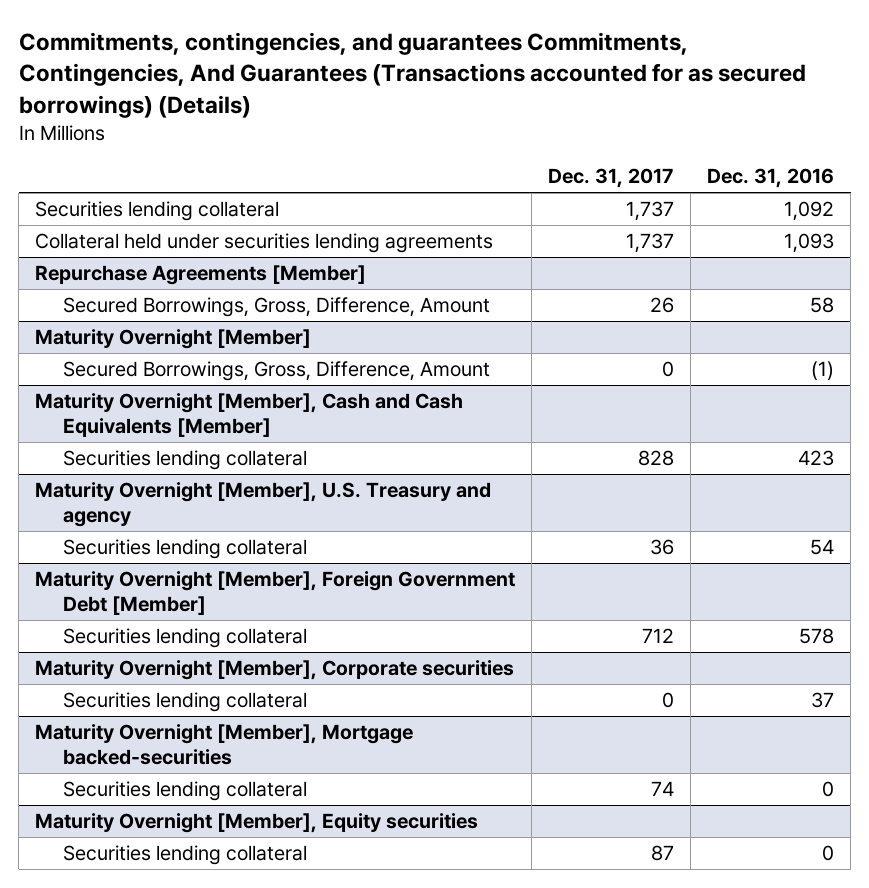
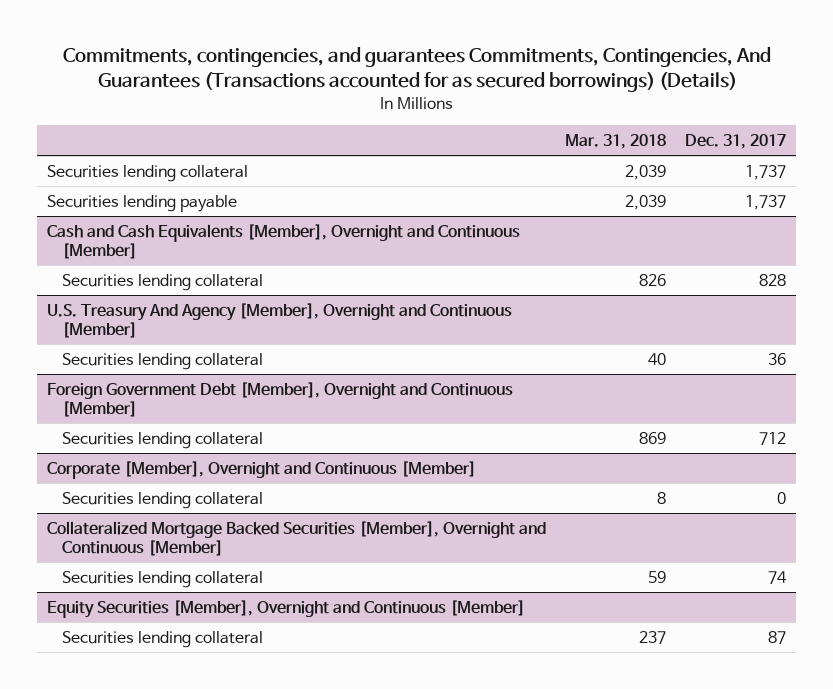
- | Dec. 31, 2017 | Dec. 31, 2016
+ | Mar. 31, 2018 | Dec. 31, 2017
- Collateral held under securities lending agreements | 1,737 | 1,093
- Repurchase Agreements [Member]
- Secured Borrowings, Gross, Difference, Amount | 26 | 58
- Maturity Overnight [Member]
- Secured Borrowings, Gross, Difference, Amount | 0 | (1)
- Maturity Overnight [Member], Cash and Cash Equivalents [Member]
+ Securities lending payable | 2,039 | 1,737
+ Cash and Cash Equivalents [Member], Overnight and Continuous [Member]
- Maturity Overnight [Member], U.S. Treasury and agency
+ U.S. Treasury And Agency [Member], Overnight and Continuous [Member]
- Maturity Overnight [Member], Foreign Government Debt [Member]
+ Foreign Government Debt [Member], Overnight and Continuous [Member]
- Maturity Overnight [Member], Corporate securities
+ Corporate [Member], Overnight and Continuous [Member]
- Maturity Overnight [Member], Mortgage backed-securities
+ Collateralized Mortgage Backed Securities [Member], Overnight and Continuous [Member]
- Maturity Overnight [Member], Equity securities
+ Equity Securities [Member], Overnight and Continuous [Member]

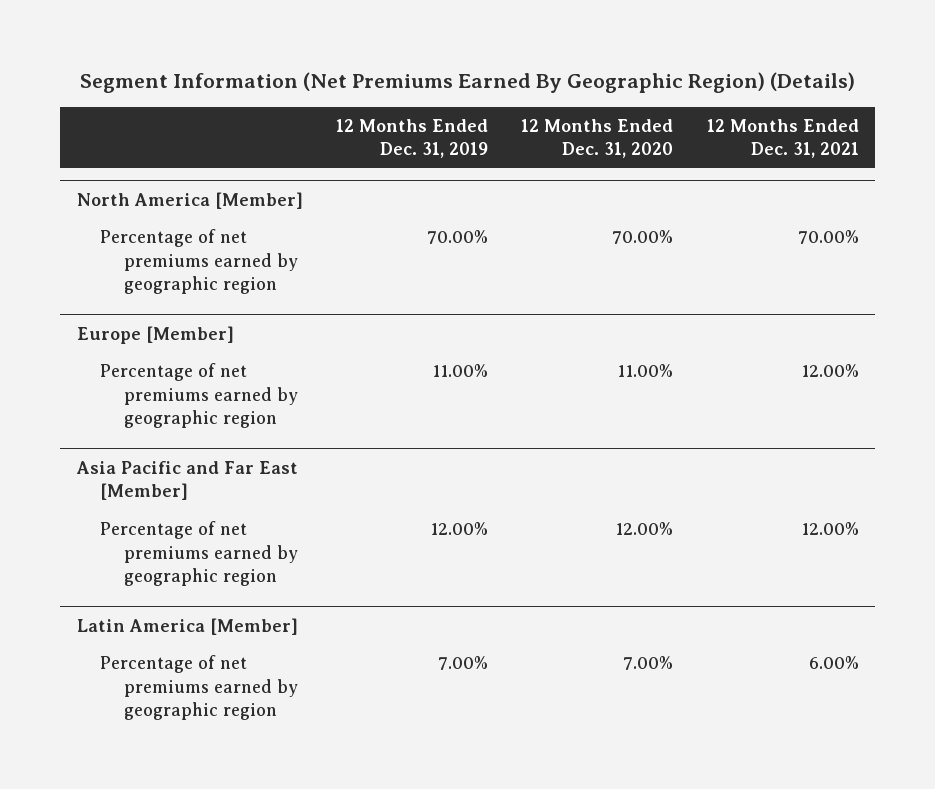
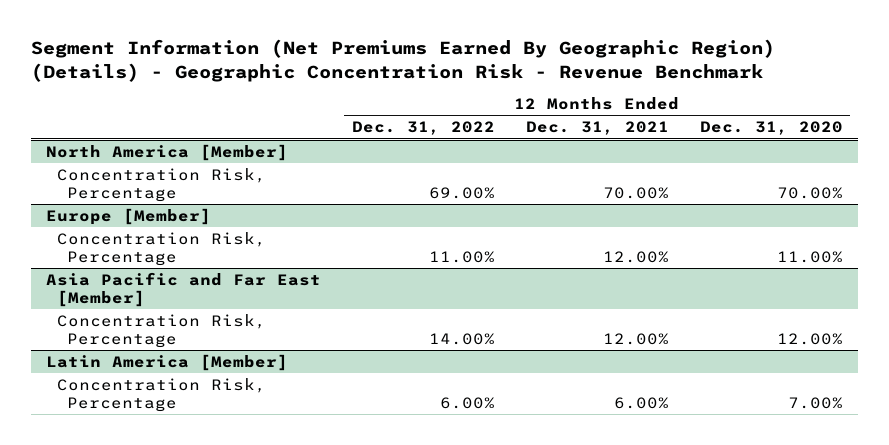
- Segment Information (Net Premiums Earned By Geographic Region) (Details)
+ Segment Information (Net Premiums Earned By Geographic Region) (Details) - Geographic Concentration Risk - Revenue Benchmark
- | 12 Months Ended Dec. 31, 2019 | 12 Months Ended Dec. 31, 2020 | 12 Months Ended Dec. 31, 2021
+ | 12 Months Ended Dec. 31, 2022 | 12 Months Ended Dec. 31, 2021 | 12 Months Ended Dec. 31, 2020
@ North America [Member]
- Percentage of net premiums earned by geographic region | 70.00% | 70.00% | 70.00%
+ Concentration Risk, Percentage | 69.00% | 70.00% | 70.00%
@ Europe [Member]
- Percentage of net premiums earned by geographic region | 11.00% | 11.00% | 12.00%
+ Concentration Risk, Percentage | 11.00% | 12.00% | 11.00%
@ Asia Pacific and Far East [Member]
- Percentage of net premiums earned by geographic region | 12.00% | 12.00% | 12.00%
+ Concentration Risk, Percentage | 14.00% | 12.00% | 12.00%
@ Latin America [Member]
- Percentage of net premiums earned by geographic region | 7.00% | 7.00% | 6.00%
+ Concentration Risk, Percentage | 6.00% | 6.00% | 7.00%

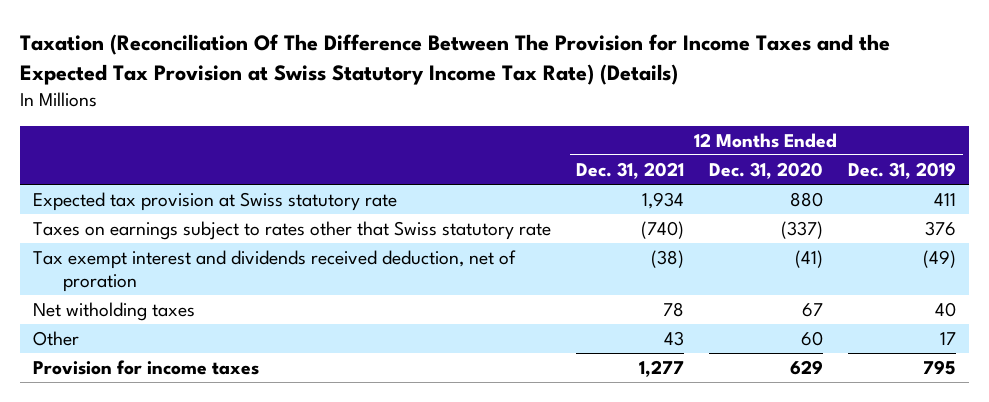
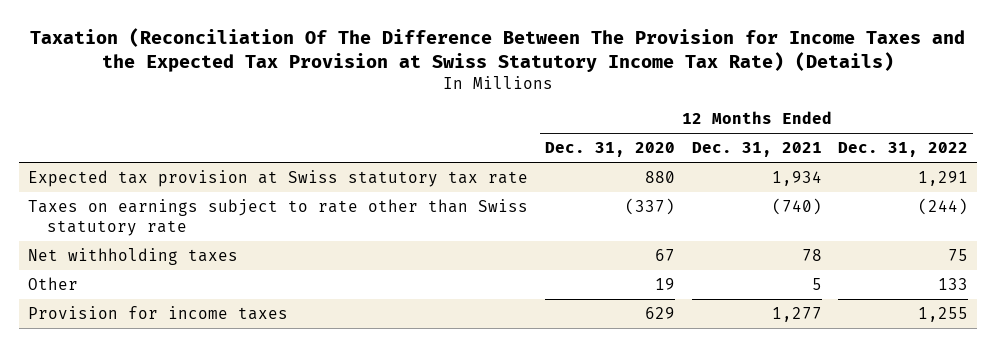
- | 12 Months Ended Dec. 31, 2021 | 12 Months Ended Dec. 31, 2020 | 12 Months Ended Dec. 31, 2019
+ | 12 Months Ended Dec. 31, 2020 | 12 Months Ended Dec. 31, 2021 | 12 Months Ended Dec. 31, 2022
- Expected tax provision at Swiss statutory rate | 1,934 | 880 | 411
- Taxes on earnings subject to rates other that Swiss statutory rate | (740) | (337) | 376
- Tax exempt interest and dividends received deduction, net of proration | (38) | (41) | (49)
- Net witholding taxes | 78 | 67 | 40
- Other | 43 | 60 | 17
+ Expected tax provision at Swiss statutory tax rate | 880 | 1,934 | 1,291
+ Taxes on earnings subject to rate other than Swiss statutory rate | (337) | (740) | (244)
+ Net withholding taxes | 67 | 78 | 75
+ Other | 19 | 5 | 133

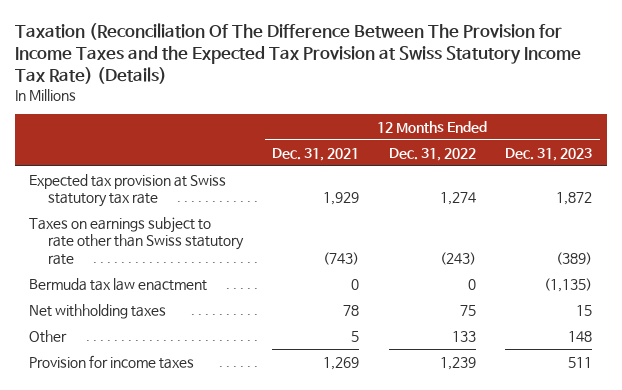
- | 12 Months Ended Dec. 31, 2020 | 12 Months Ended Dec. 31, 2021 | 12 Months Ended Dec. 31, 2022
+ | 12 Months Ended Dec. 31, 2021 | 12 Months Ended Dec. 31, 2022 | 12 Months Ended Dec. 31, 2023
- Expected tax provision at Swiss statutory tax rate | 880 | 1,934 | 1,291
- Taxes on earnings subject to rate other than Swiss statutory rate | (337) | (740) | (244)
+ Expected tax provision at Swiss statutory tax rate | 1,929 | 1,274 | 1,872
+ Taxes on earnings subject to rate other than Swiss statutory rate | (743) | (243) | (389)
+ Bermuda tax law enactment | 0 | 0 | (1,135)
- Provision for income taxes | 629 | 1,277 | 1,255
+ Provision for income taxes | 1,269 | 1,239 | 511

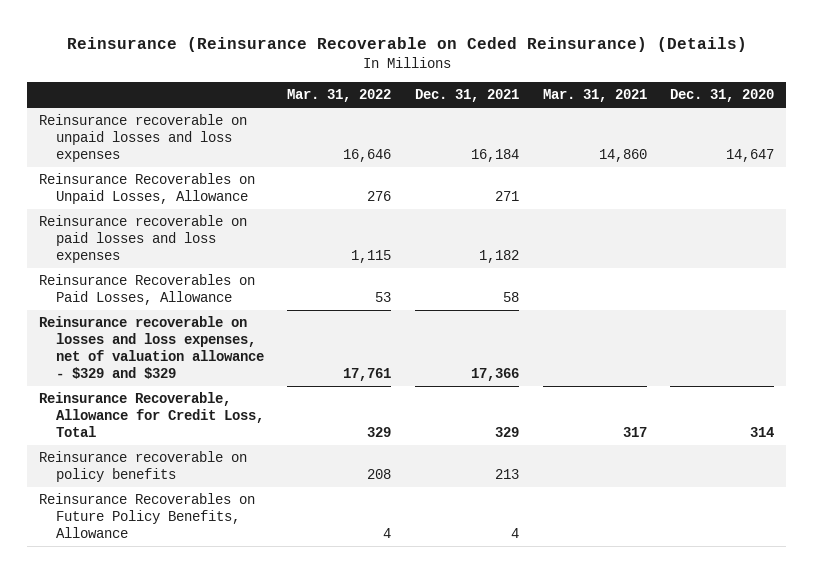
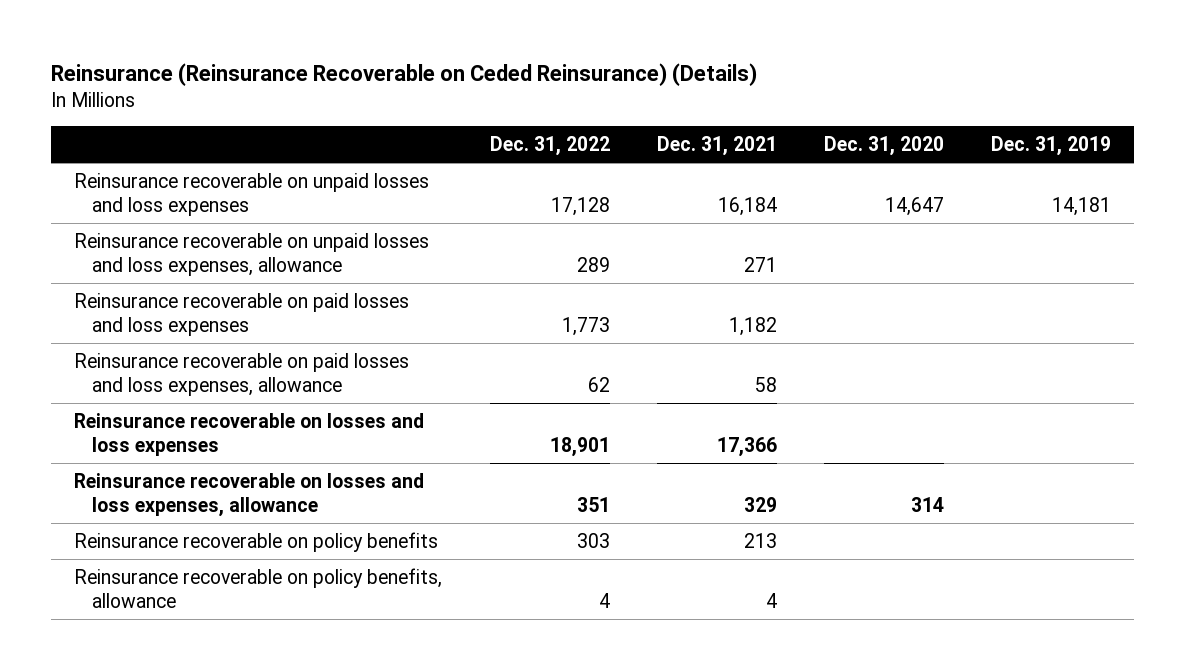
- | Mar. 31, 2022 | Dec. 31, 2021 | Mar. 31, 2021 | Dec. 31, 2020
+ | Dec. 31, 2022 | Dec. 31, 2021 | Dec. 31, 2020 | Dec. 31, 2019
- Reinsurance Recoverables on Unpaid Losses, Allowance | 276 | 271 | |
+ Reinsurance recoverable on unpaid losses and loss expenses, allowance | 289 | 271 | |
- Reinsurance Recoverables on Paid Losses, Allowance | 53 | 58 | |
- Reinsurance recoverable on losses and loss expenses, net of valuation allowance - $329 and $329 | 17,761 | 17,366 | |
- Reinsurance Recoverable, Allowance for Credit Loss, Total | 329 | 329 | 317 | 314
+ Reinsurance recoverable on paid losses and loss expenses, allowance | 62 | 58 | |
+ Reinsurance recoverable on losses and loss expenses | 18,901 | 17,366 | |
+ Reinsurance recoverable on losses and loss expenses, allowance | 351 | 329 | 314 |
- Reinsurance Recoverables on Future Policy Benefits, Allowance | 4 | 4 | |
+ Reinsurance recoverable on policy benefits, allowance | 4 | 4 | |

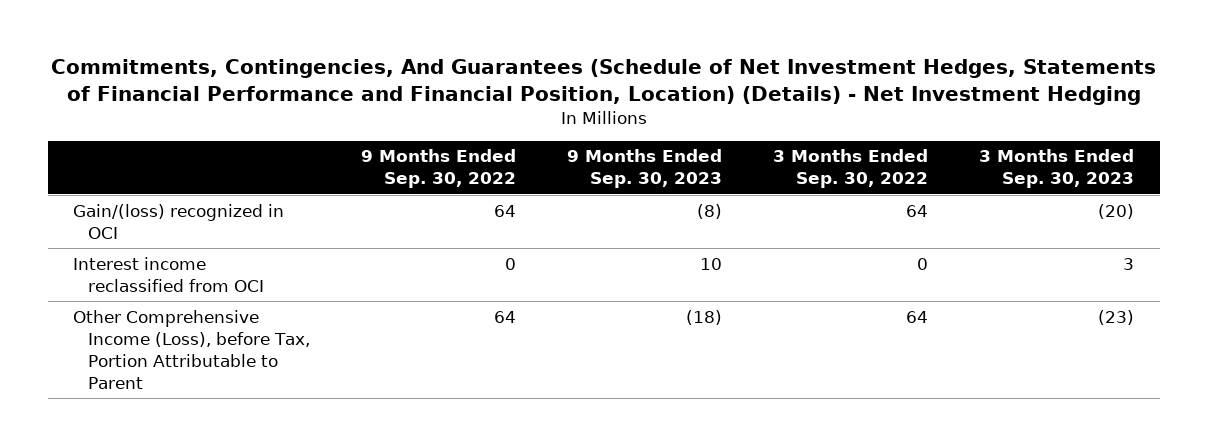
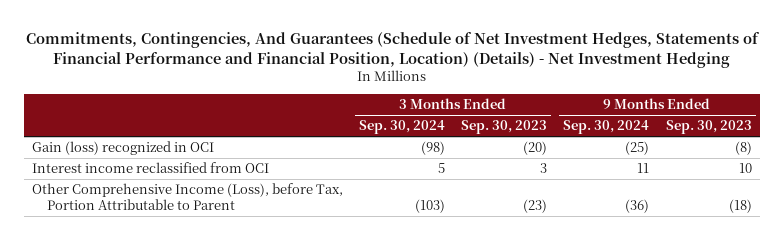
- | 9 Months Ended Sep. 30, 2022 | 9 Months Ended Sep. 30, 2023 | 3 Months Ended Sep. 30, 2022 | 3 Months Ended Sep. 30, 2023
+ | 3 Months Ended Sep. 30, 2024 | 3 Months Ended Sep. 30, 2023 | 9 Months Ended Sep. 30, 2024 | 9 Months Ended Sep. 30, 2023
- Gain/(loss) recognized in OCI | 64 | (8) | 64 | (20)
+ Gain (loss) recognized in OCI | (98) | (20) | (25) | (8)

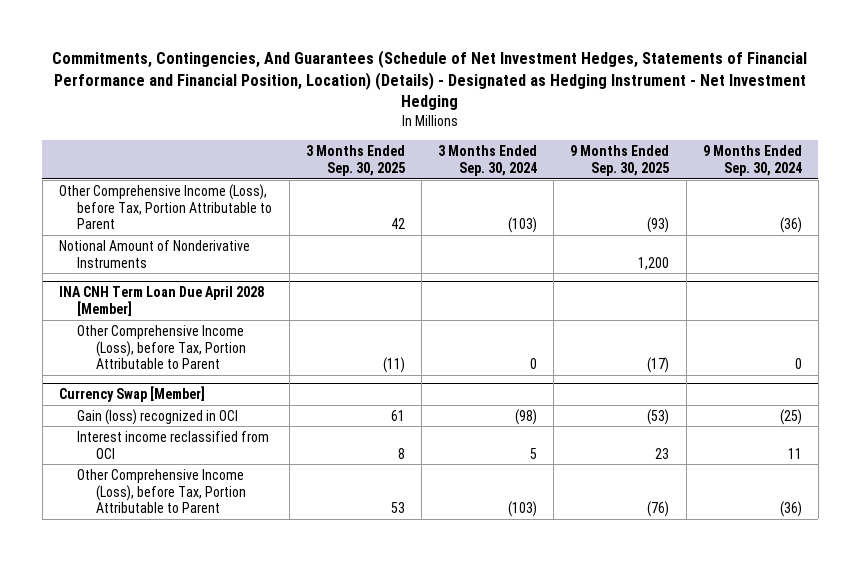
- Commitments, Contingencies, And Guarantees (Schedule of Net Investment Hedges, Statements of Financial Performance and Financial Position, Location) (Details) - Net Investment Hedging
+ Commitments, Contingencies, And Guarantees (Schedule of Net Investment Hedges, Statements of Financial Performance and Financial Position, Location) (Details) - Designated as Hedging Instrument - Net Investment Hedging
- | 3 Months Ended Sep. 30, 2024 | 3 Months Ended Sep. 30, 2023 | 9 Months Ended Sep. 30, 2024 | 9 Months Ended Sep. 30, 2023
+ | 3 Months Ended Sep. 30, 2025 | 3 Months Ended Sep. 30, 2024 | 9 Months Ended Sep. 30, 2025 | 9 Months Ended Sep. 30, 2024
+ Other Comprehensive Income (Loss), before Tax, Portion Attributable to Parent | 42 | (103) | (93) | (36)
+ Notional Amount of Nonderivative Instruments | | | 1,200 |
+ INA CNH Term Loan Due April 2028 [Member]
+ Other Comprehensive Income (Loss), before Tax, Portion Attributable to Parent | (11) | 0 | (17) | 0
+ Currency Swap [Member]

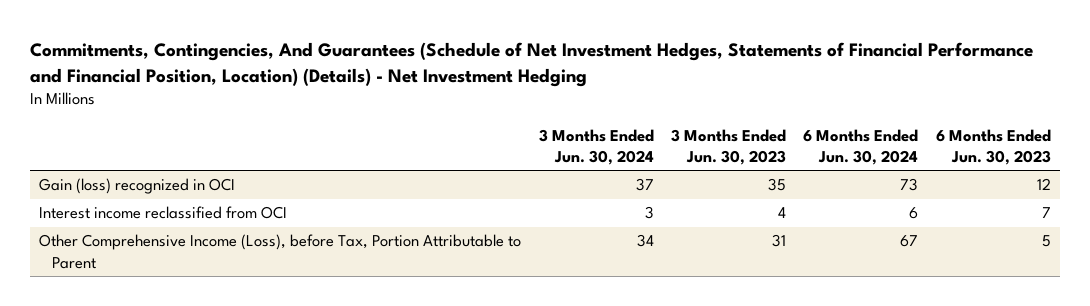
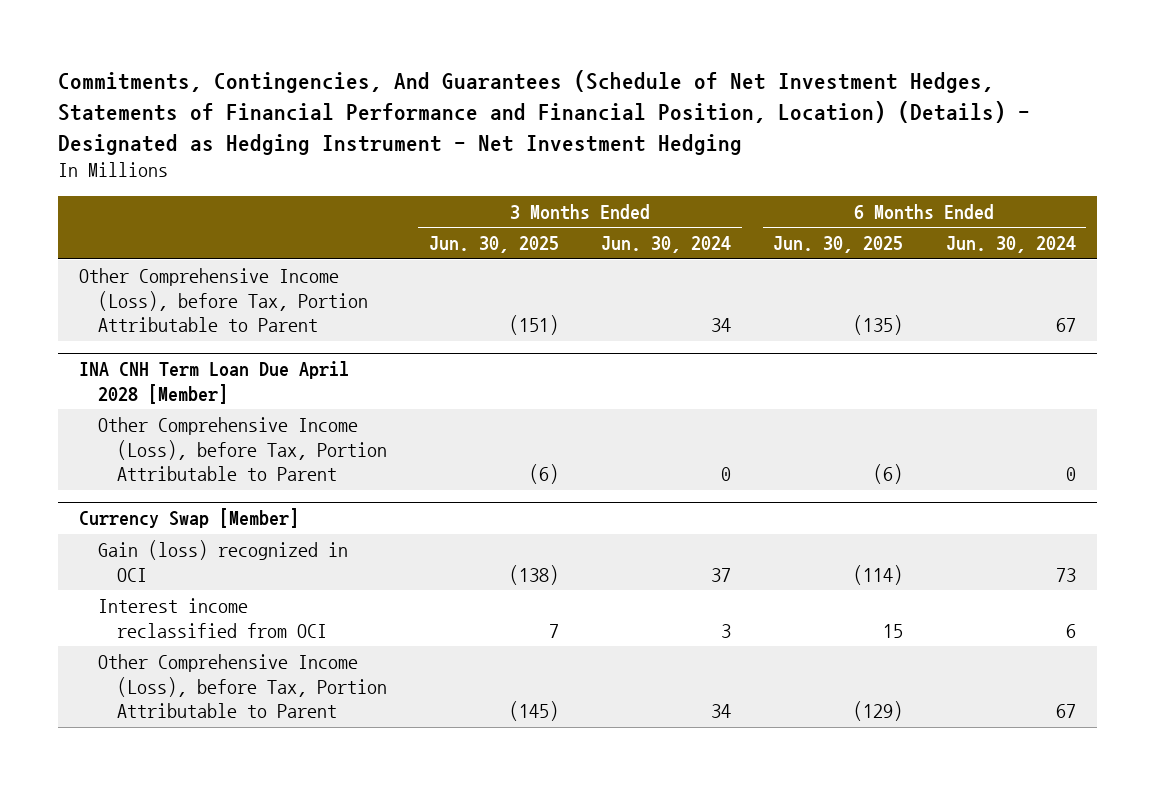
- Commitments, Contingencies, And Guarantees (Schedule of Net Investment Hedges, Statements of Financial Performance and Financial Position, Location) (Details) - Net Investment Hedging
+ Commitments, Contingencies, And Guarantees (Schedule of Net Investment Hedges, Statements of Financial Performance and Financial Position, Location) (Details) - Designated as Hedging Instrument - Net Investment Hedging
- | 3 Months Ended Jun. 30, 2024 | 3 Months Ended Jun. 30, 2023 | 6 Months Ended Jun. 30, 2024 | 6 Months Ended Jun. 30, 2023
+ | 3 Months Ended Jun. 30, 2025 | 3 Months Ended Jun. 30, 2024 | 6 Months Ended Jun. 30, 2025 | 6 Months Ended Jun. 30, 2024
+ Other Comprehensive Income (Loss), before Tax, Portion Attributable to Parent | (151) | 34 | (135) | 67
+ INA CNH Term Loan Due April 2028 [Member]
+ Other Comprehensive Income (Loss), before Tax, Portion Attributable to Parent | (6) | 0 | (6) | 0
+ Currency Swap [Member]

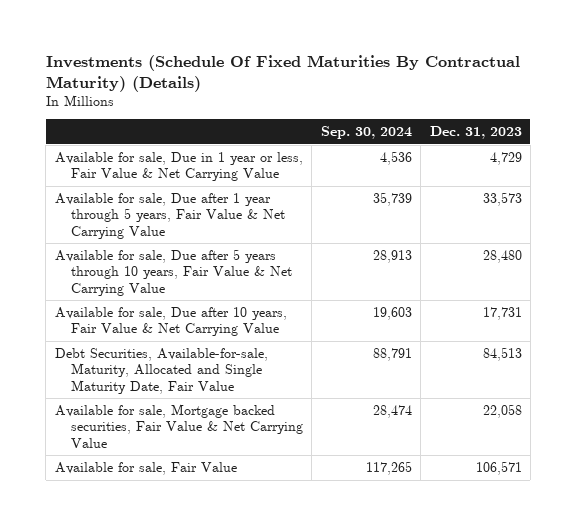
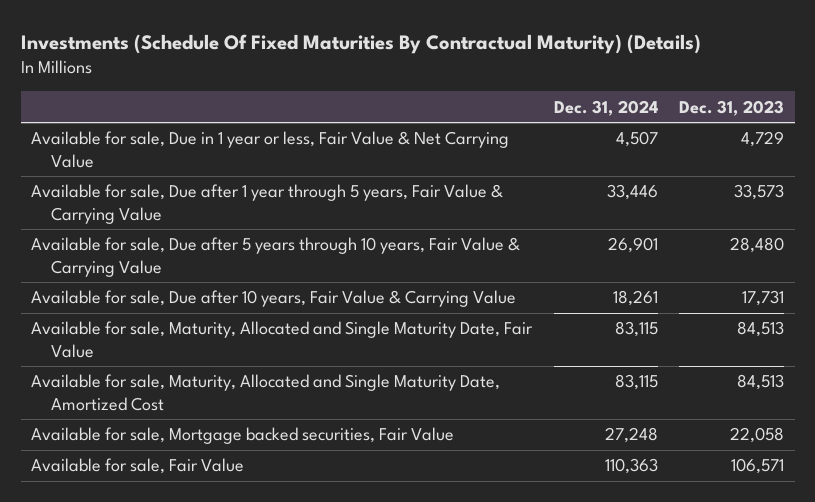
- | Sep. 30, 2024 | Dec. 31, 2023
+ | Dec. 31, 2024 | Dec. 31, 2023
- Available for sale, Due after 1 year through 5 years, Fair Value & Net Carrying Value | 35,739 | 33,573
- Available for sale, Due after 5 years through 10 years, Fair Value & Net Carrying Value | 28,913 | 28,480
- Available for sale, Due after 10 years, Fair Value & Net Carrying Value | 19,603 | 17,731
- Debt Securities, Available-for-sale, Maturity, Allocated and Single Maturity Date, Fair Value | 88,791 | 84,513
- Available for sale, Mortgage backed securities, Fair Value & Net Carrying Value | 28,474 | 22,058
+ Available for sale, Due after 1 year through 5 years, Fair Value & Carrying Value | 33,446 | 33,573
+ Available for sale, Due after 5 years through 10 years, Fair Value & Carrying Value | 26,901 | 28,480
+ Available for sale, Due after 10 years, Fair Value & Carrying Value | 18,261 | 17,731
+ Available for sale, Maturity, Allocated and Single Maturity Date, Fair Value | 83,115 | 84,513
+ Available for sale, Maturity, Allocated and Single Maturity Date, Amortized Cost | 83,115 | 84,513
+ Available for sale, Mortgage backed securities, Fair Value | 27,248 | 22,058

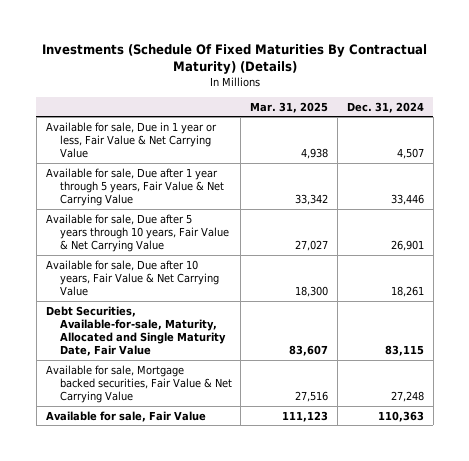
- | Dec. 31, 2024 | Dec. 31, 2023
+ | Mar. 31, 2025 | Dec. 31, 2024
- Available for sale, Due after 1 year through 5 years, Fair Value & Carrying Value | 33,446 | 33,573
- Available for sale, Due after 5 years through 10 years, Fair Value & Carrying Value | 26,901 | 28,480
- Available for sale, Due after 10 years, Fair Value & Carrying Value | 18,261 | 17,731
- Available for sale, Maturity, Allocated and Single Maturity Date, Fair Value | 83,115 | 84,513
- Available for sale, Maturity, Allocated and Single Maturity Date, Amortized Cost | 83,115 | 84,513
- Available for sale, Mortgage backed securities, Fair Value | 27,248 | 22,058
+ Available for sale, Due after 1 year through 5 years, Fair Value & Net Carrying Value | 33,342 | 33,446
+ Available for sale, Due after 5 years through 10 years, Fair Value & Net Carrying Value | 27,027 | 26,901
+ Available for sale, Due after 10 years, Fair Value & Net Carrying Value | 18,300 | 18,261
+ Debt Securities, Available-for-sale, Maturity, Allocated and Single Maturity Date, Fair Value | 83,607 | 83,115
+ Available for sale, Mortgage backed securities, Fair Value & Net Carrying Value | 27,516 | 27,248

